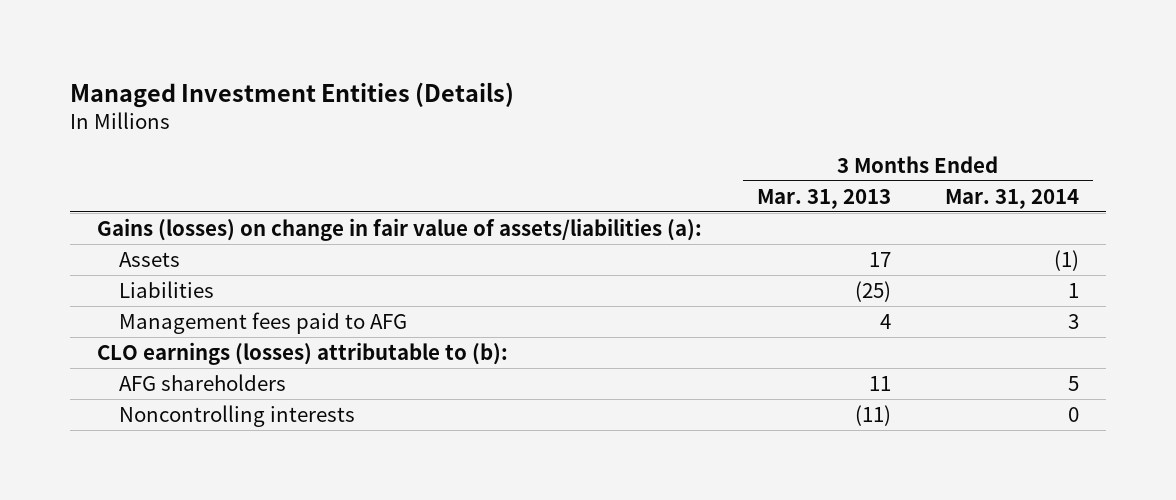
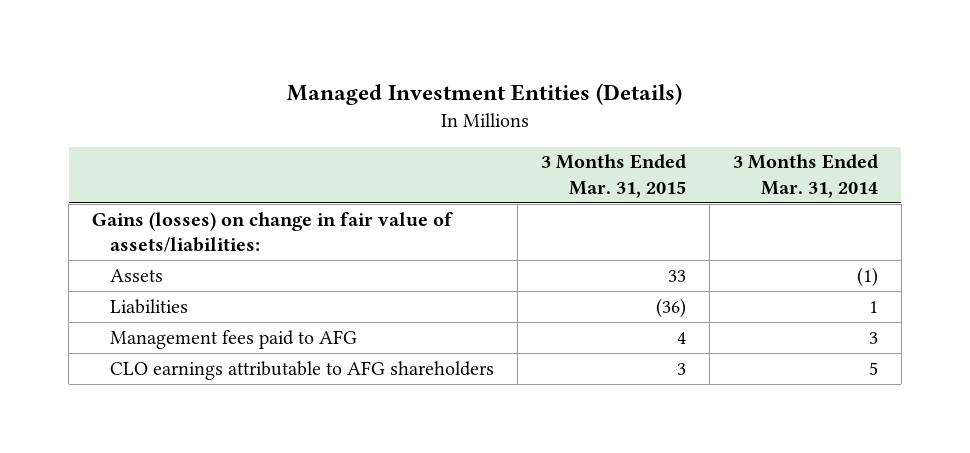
- | 3 Months Ended Mar. 31, 2013 | 3 Months Ended Mar. 31, 2014
+ | 3 Months Ended Mar. 31, 2015 | 3 Months Ended Mar. 31, 2014
- Gains (losses) on change in fair value of assets/liabilities (a):
+ Gains (losses) on change in fair value of assets/liabilities:
- CLO earnings (losses) attributable to (b):
- AFG shareholders | 11 | 5
- Noncontrolling interests | (11) | 0
+ CLO earnings attributable to AFG shareholders | 3 | 5

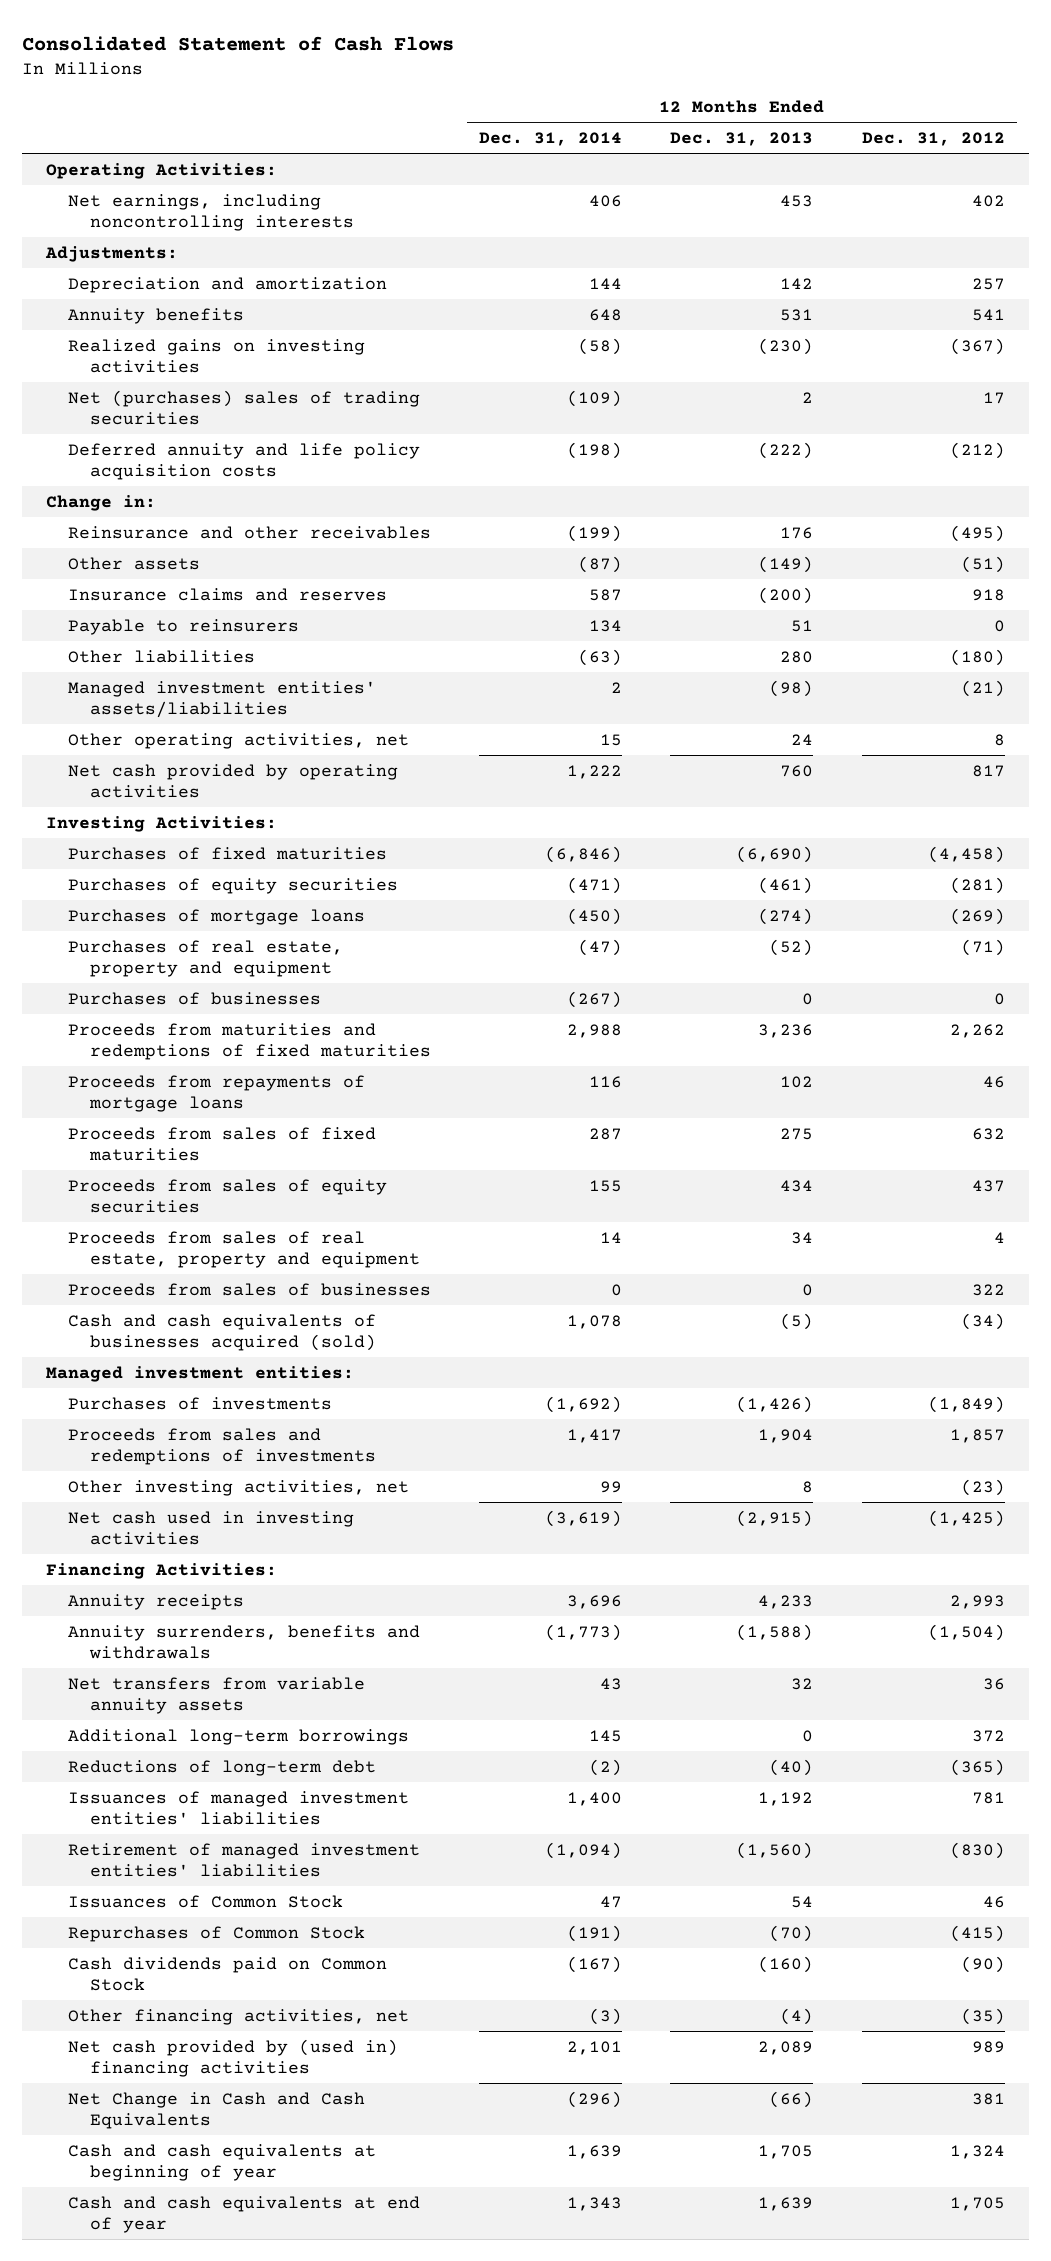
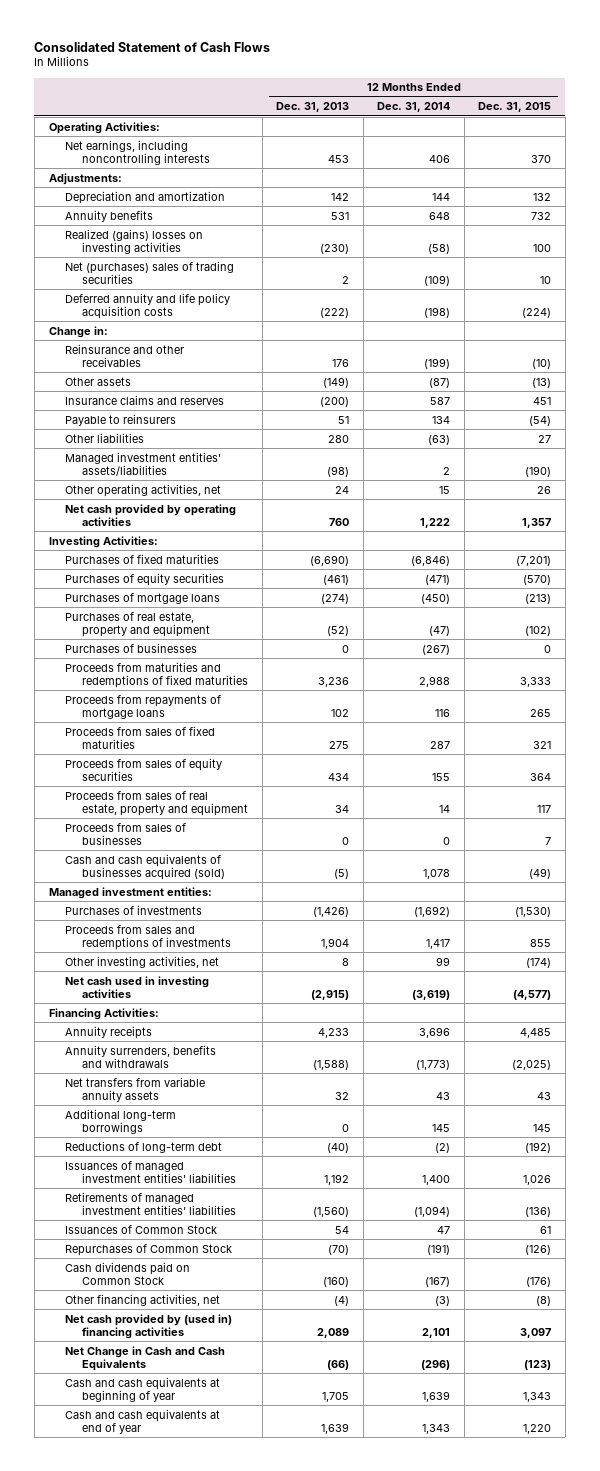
- | 12 Months Ended Dec. 31, 2014 | 12 Months Ended Dec. 31, 2013 | 12 Months Ended Dec. 31, 2012
+ | 12 Months Ended Dec. 31, 2013 | 12 Months Ended Dec. 31, 2014 | 12 Months Ended Dec. 31, 2015
- Realized gains on investing activities | (58) | (230) | (367)
+ Realized (gains) losses on investing activities | (230) | (58) | 100
- Retirement of managed investment entities' liabilities | (1,094) | (1,560) | (830)
+ Retirements of managed investment entities' liabilities | (1,560) | (1,094) | (136)

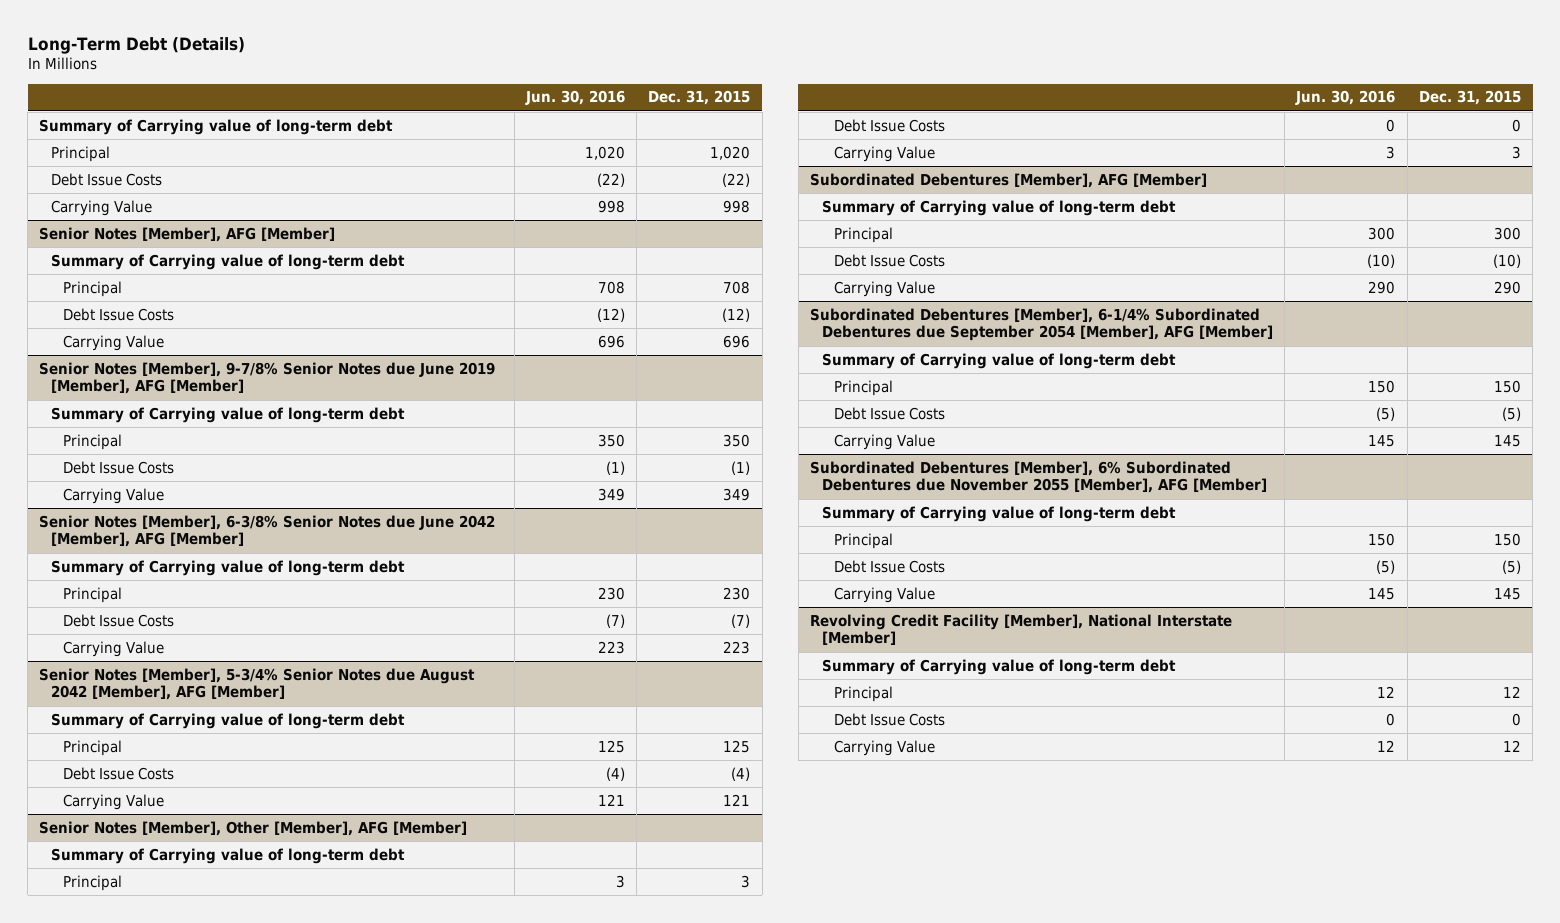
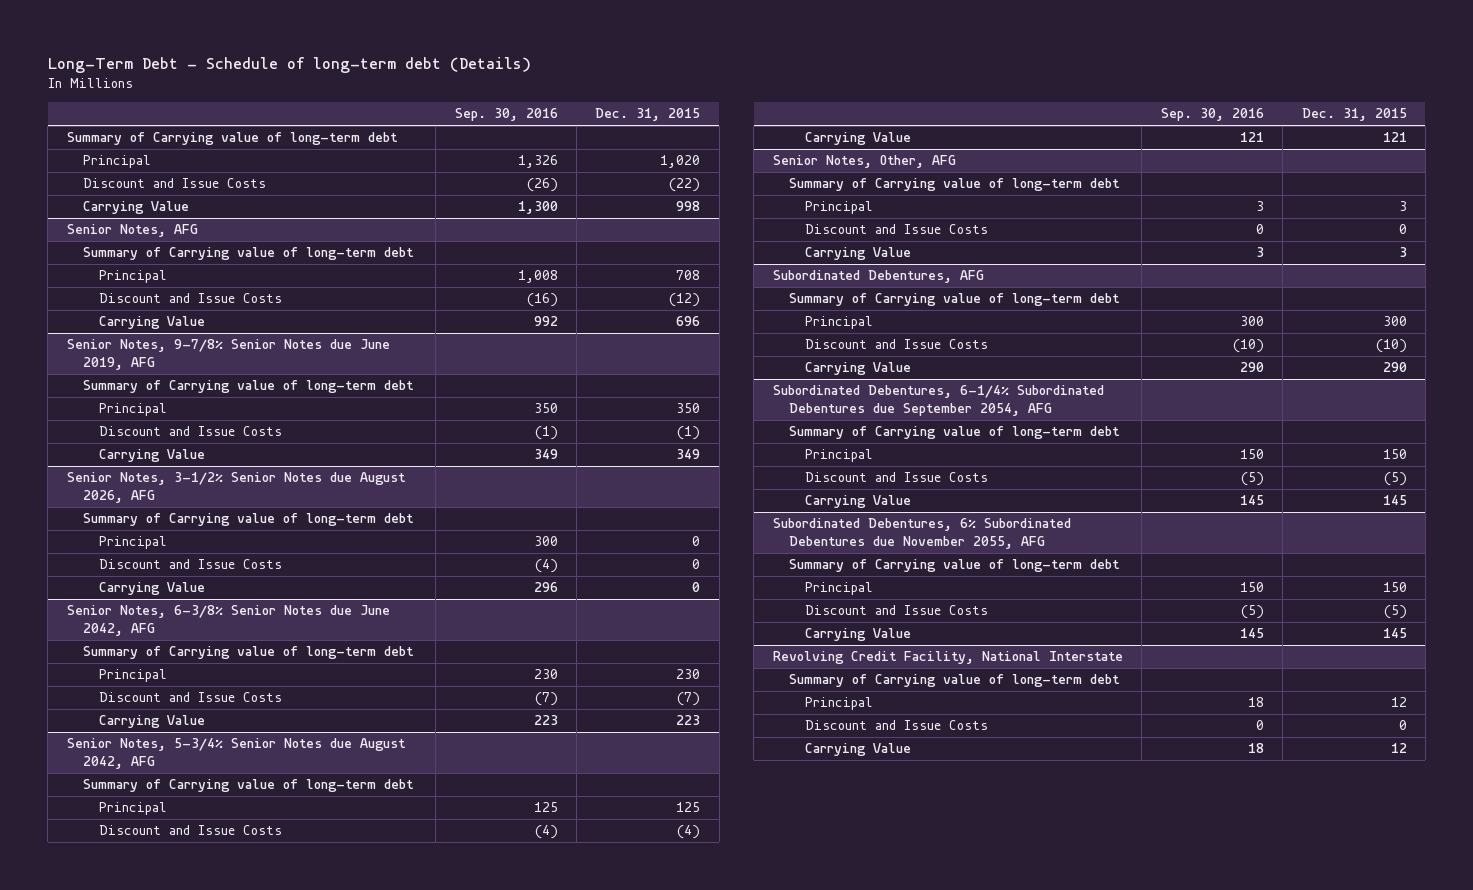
- Long-Term Debt (Details)
+ Long-Term Debt - Schedule of long-term debt (Details)
- | Jun. 30, 2016 | Dec. 31, 2015
+ | Sep. 30, 2016 | Dec. 31, 2015
- Debt Issue Costs | (22) | (22)
+ Discount and Issue Costs | (26) | (22)
- Senior Notes [Member], AFG [Member]
+ Senior Notes, AFG
- Debt Issue Costs | (12) | (12)
+ Discount and Issue Costs | (16) | (12)
- Senior Notes [Member], 9-7/8% Senior Notes due June 2019 [Member], AFG [Member]
+ Senior Notes, 9-7/8% Senior Notes due June 2019, AFG
- Debt Issue Costs | (1) | (1)
+ Discount and Issue Costs | (1) | (1)
- Senior Notes [Member], 6-3/8% Senior Notes due June 2042 [Member], AFG [Member]
+ Senior Notes, 3-1/2% Senior Notes due August 2026, AFG
+ Principal | 300 | 0
+ Discount and Issue Costs | (4) | 0
+ Carrying Value | 296 | 0
+ Senior Notes, 6-3/8% Senior Notes due June 2042, AFG
+ Summary of Carrying value of long-term debt
- Debt Issue Costs | (7) | (7)
+ Discount and Issue Costs | (7) | (7)
- Senior Notes [Member], 5-3/4% Senior Notes due August 2042 [Member], AFG [Member]
+ Senior Notes, 5-3/4% Senior Notes due August 2042, AFG
- Debt Issue Costs | (4) | (4)
+ Discount and Issue Costs | (4) | (4)
- Senior Notes [Member], Other [Member], AFG [Member]
+ Senior Notes, Other, AFG
- Debt Issue Costs | 0 | 0
+ Discount and Issue Costs | 0 | 0
- Subordinated Debentures [Member], AFG [Member]
+ Subordinated Debentures, AFG
- Debt Issue Costs | (10) | (10)
+ Discount and Issue Costs | (10) | (10)
- Subordinated Debentures [Member], 6-1/4% Subordinated Debentures due September 2054 [Member], AFG [Member]
+ Subordinated Debentures, 6-1/4% Subordinated Debentures due September 2054, AFG
- Debt Issue Costs | (5) | (5)
+ Discount and Issue Costs | (5) | (5)
- Subordinated Debentures [Member], 6% Subordinated Debentures due November 2055 [Member], AFG [Member]
+ Subordinated Debentures, 6% Subordinated Debentures due November 2055, AFG
- Debt Issue Costs | (5) | (5)
+ Discount and Issue Costs | (5) | (5)
- Revolving Credit Facility [Member], National Interstate [Member]
+ Revolving Credit Facility, National Interstate
- Debt Issue Costs | 0 | 0
+ Discount and Issue Costs | 0 | 0

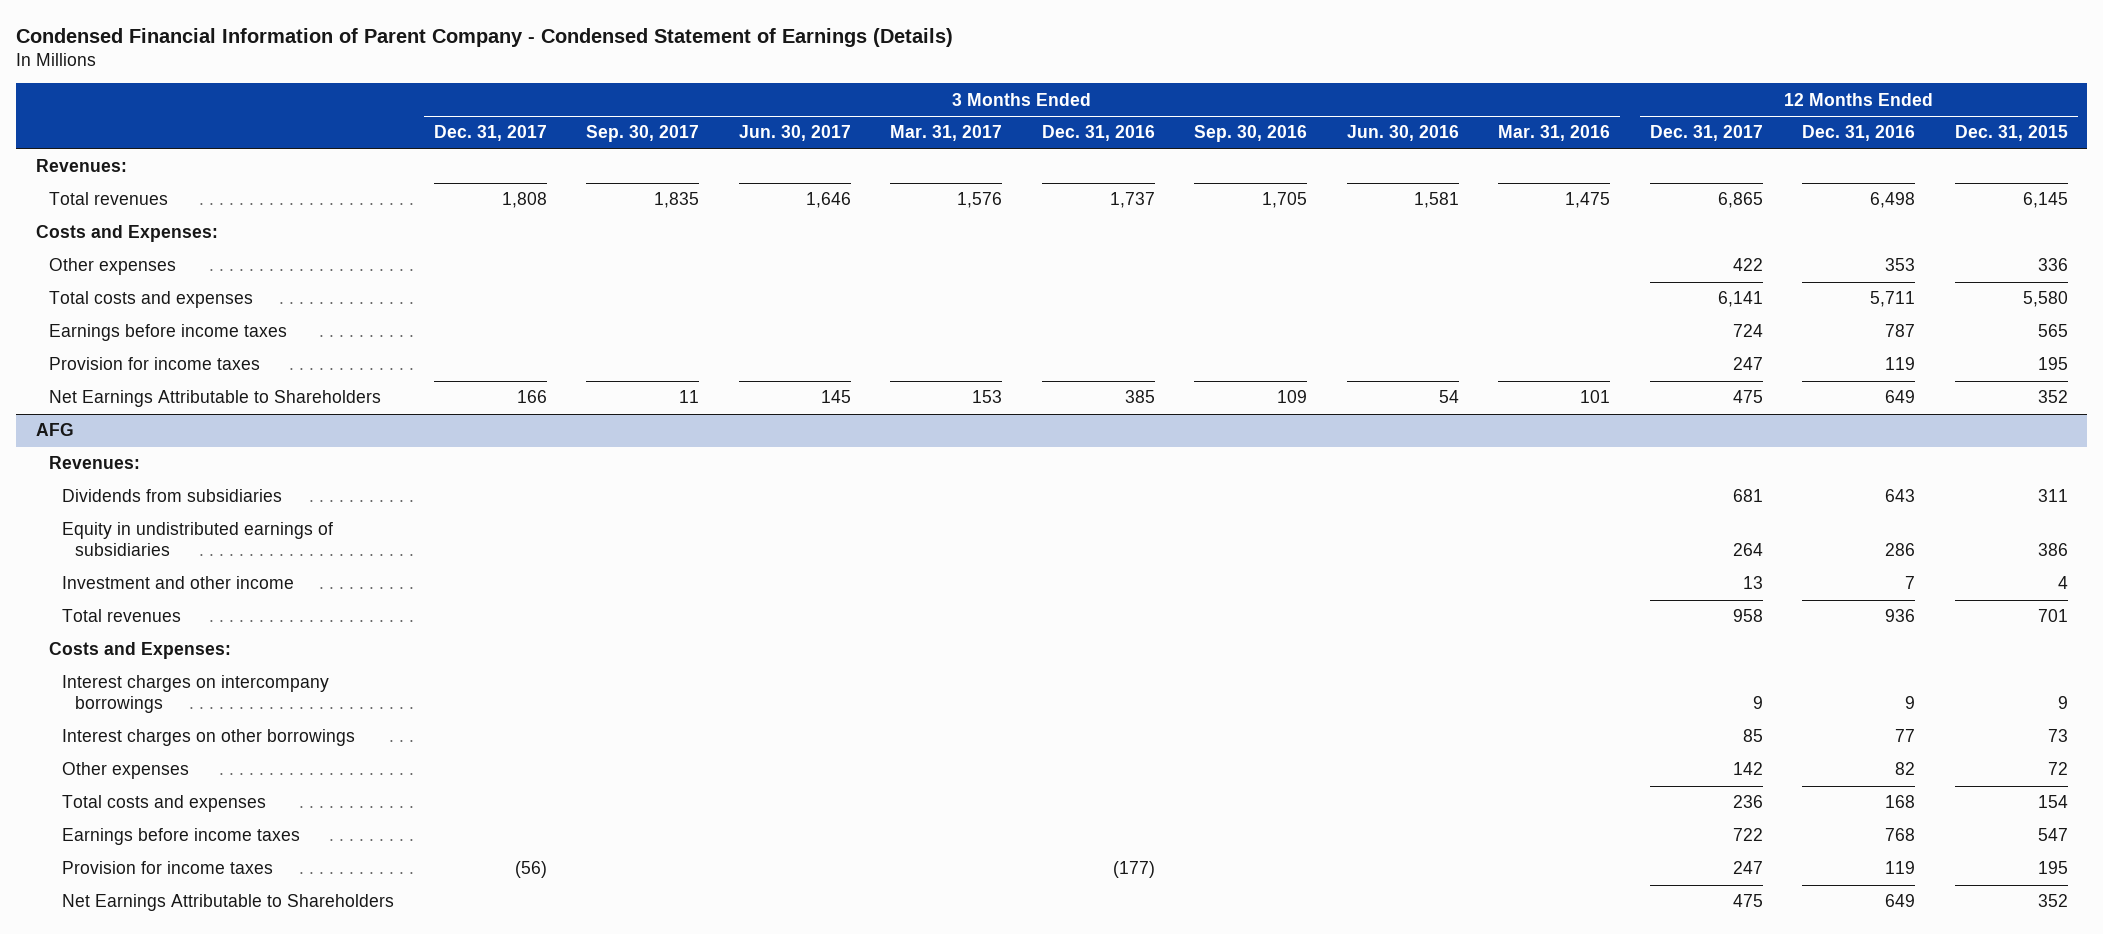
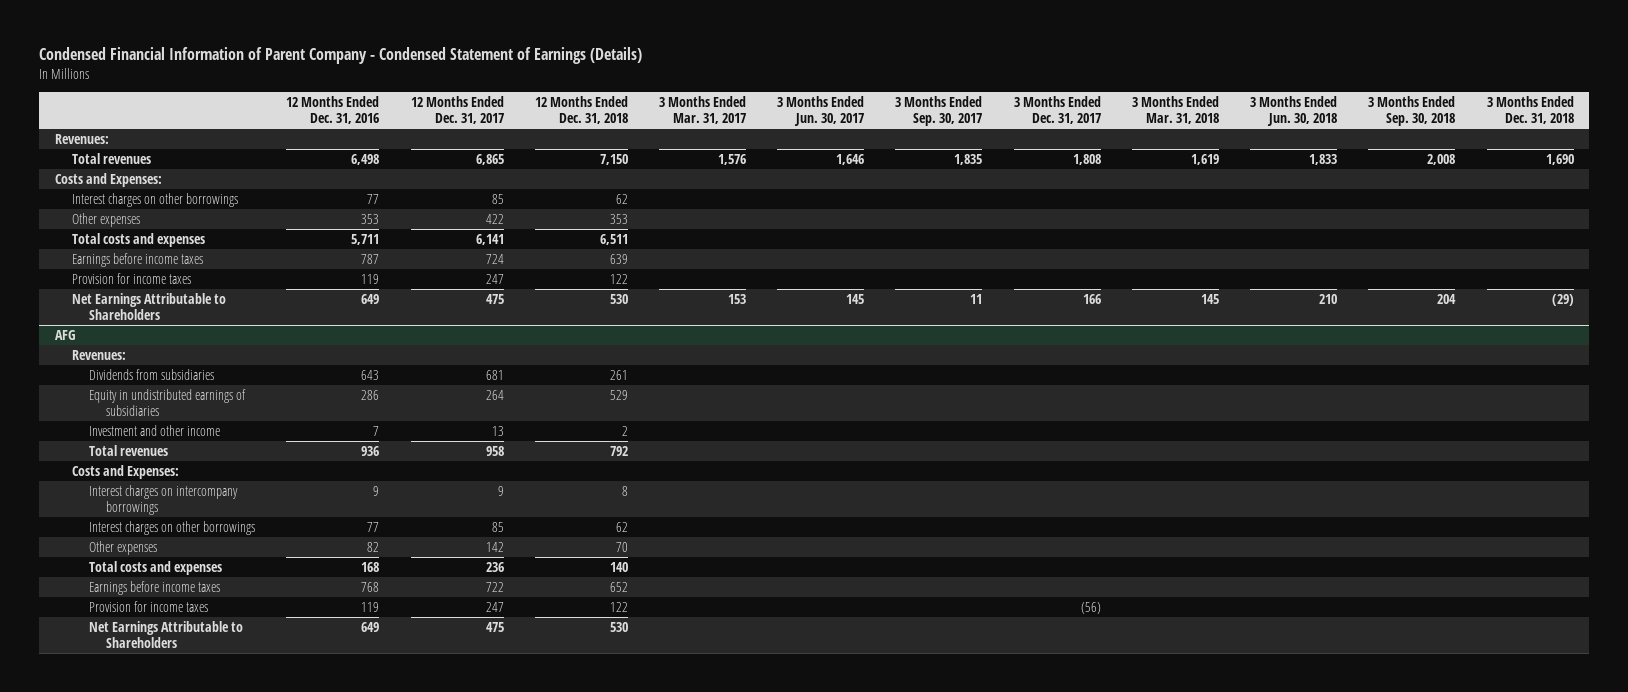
- | 3 Months Ended Dec. 31, 2017 | 3 Months Ended Sep. 30, 2017 | 3 Months Ended Jun. 30, 2017 | 3 Months Ended Mar. 31, 2017 | 3 Months Ended Dec. 31, 2016 | 3 Months Ended Sep. 30, 2016 | 3 Months Ended Jun. 30, 2016 | 3 Months Ended Mar. 31, 2016 | 12 Months Ended Dec. 31, 2017 | 12 Months Ended Dec. 31, 2016 | 12 Months Ended Dec. 31, 2015
+ | 12 Months Ended Dec. 31, 2016 | 12 Months Ended Dec. 31, 2017 | 12 Months Ended Dec. 31, 2018 | 3 Months Ended Mar. 31, 2017 | 3 Months Ended Jun. 30, 2017 | 3 Months Ended Sep. 30, 2017 | 3 Months Ended Dec. 31, 2017 | 3 Months Ended Mar. 31, 2018 | 3 Months Ended Jun. 30, 2018 | 3 Months Ended Sep. 30, 2018 | 3 Months Ended Dec. 31, 2018
+ Interest charges on other borrowings | 77 | 85 | 62 | | | | | | | |

